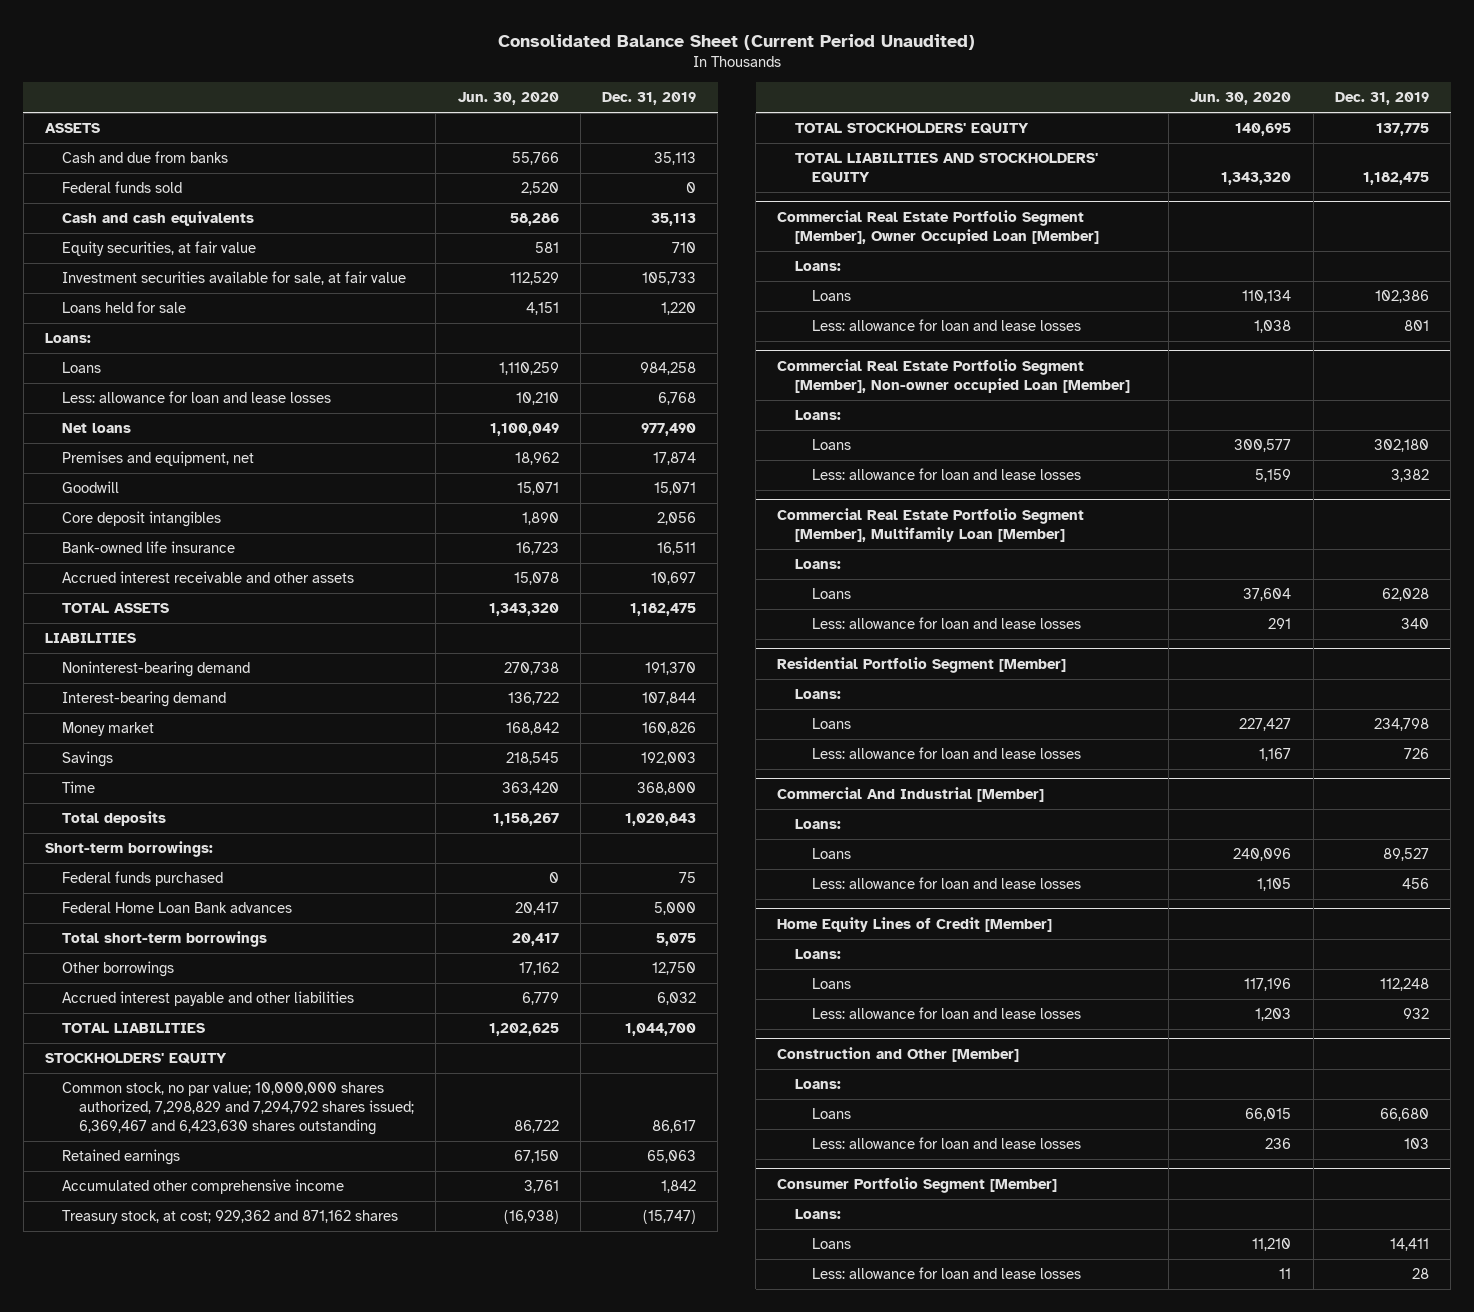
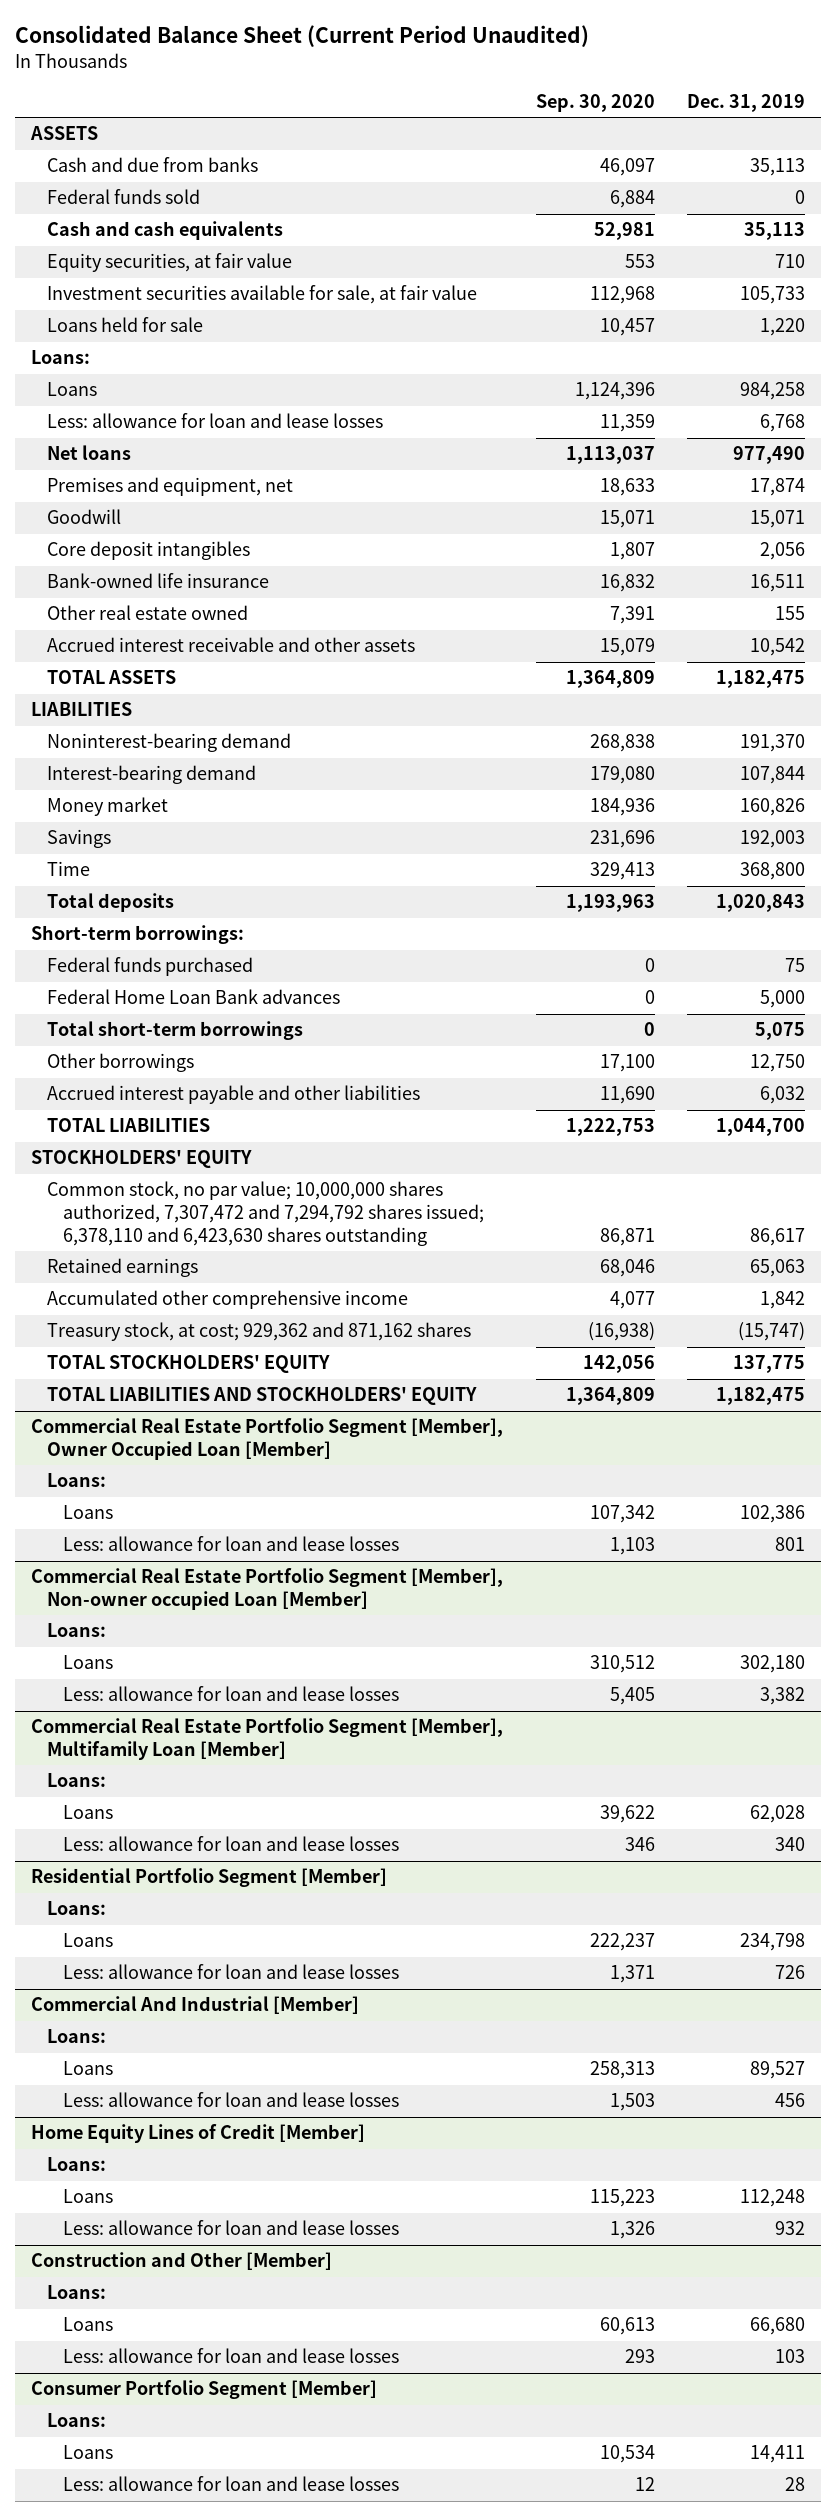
- | Jun. 30, 2020 | Dec. 31, 2019
+ | Sep. 30, 2020 | Dec. 31, 2019
- Accrued interest receivable and other assets | 15,078 | 10,697
+ Other real estate owned | 7,391 | 155
+ Accrued interest receivable and other assets | 15,079 | 10,542
- Common stock, no par value; 10,000,000 shares authorized, 7,298,829 and 7,294,792 shares issued; 6,369,467 and 6,423,630 shares outstanding | 86,722 | 86,617
+ Common stock, no par value; 10,000,000 shares authorized, 7,307,472 and 7,294,792 shares issued; 6,378,110 and 6,423,630 shares outstanding | 86,871 | 86,617

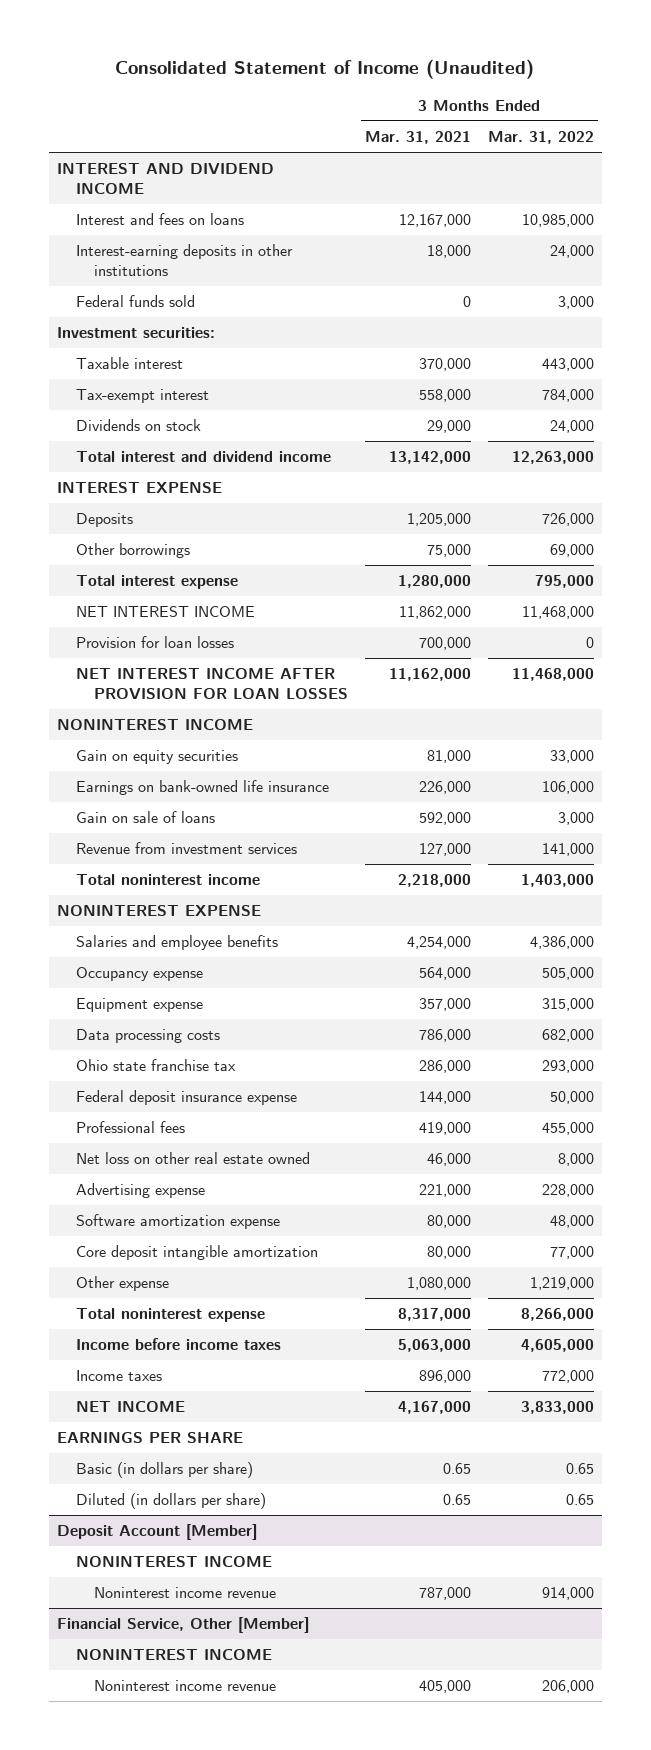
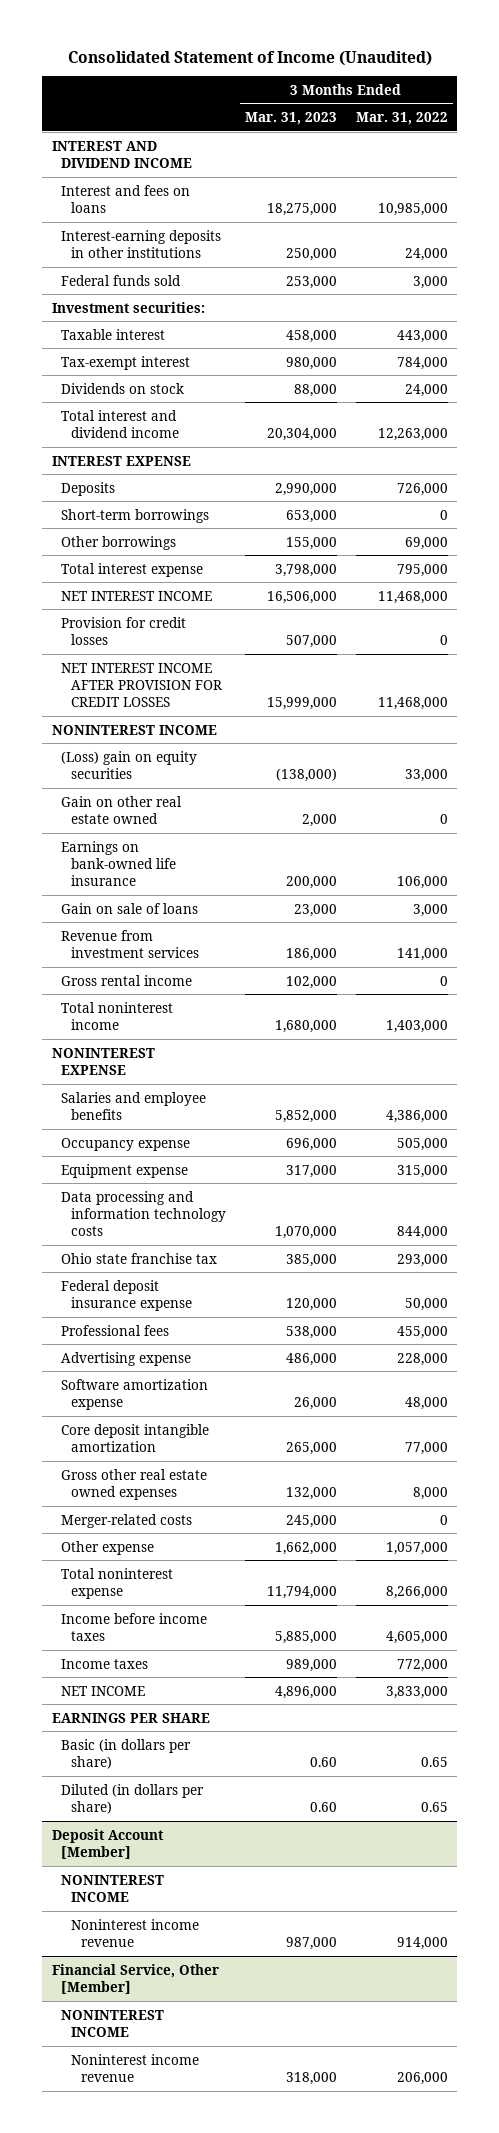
- | 3 Months Ended Mar. 31, 2021 | 3 Months Ended Mar. 31, 2022
+ | 3 Months Ended Mar. 31, 2023 | 3 Months Ended Mar. 31, 2022
+ Short-term borrowings | 653,000 | 0
- Provision for loan losses | 700,000 | 0
- NET INTEREST INCOME AFTER PROVISION FOR LOAN LOSSES | 11,162,000 | 11,468,000
+ Provision for credit losses | 507,000 | 0
+ NET INTEREST INCOME AFTER PROVISION FOR CREDIT LOSSES | 15,999,000 | 11,468,000
- Gain on equity securities | 81,000 | 33,000
+ (Loss) gain on equity securities | (138,000) | 33,000
+ Gain on other real estate owned | 2,000 | 0
+ Gross rental income | 102,000 | 0
- Data processing costs | 786,000 | 682,000
+ Data processing and information technology costs | 1,070,000 | 844,000
- Net loss on other real estate owned | 46,000 | 8,000
- Other expense | 1,080,000 | 1,219,000
+ Gross other real estate owned expenses | 132,000 | 8,000
+ Merger-related costs | 245,000 | 0
+ Other expense | 1,662,000 | 1,057,000

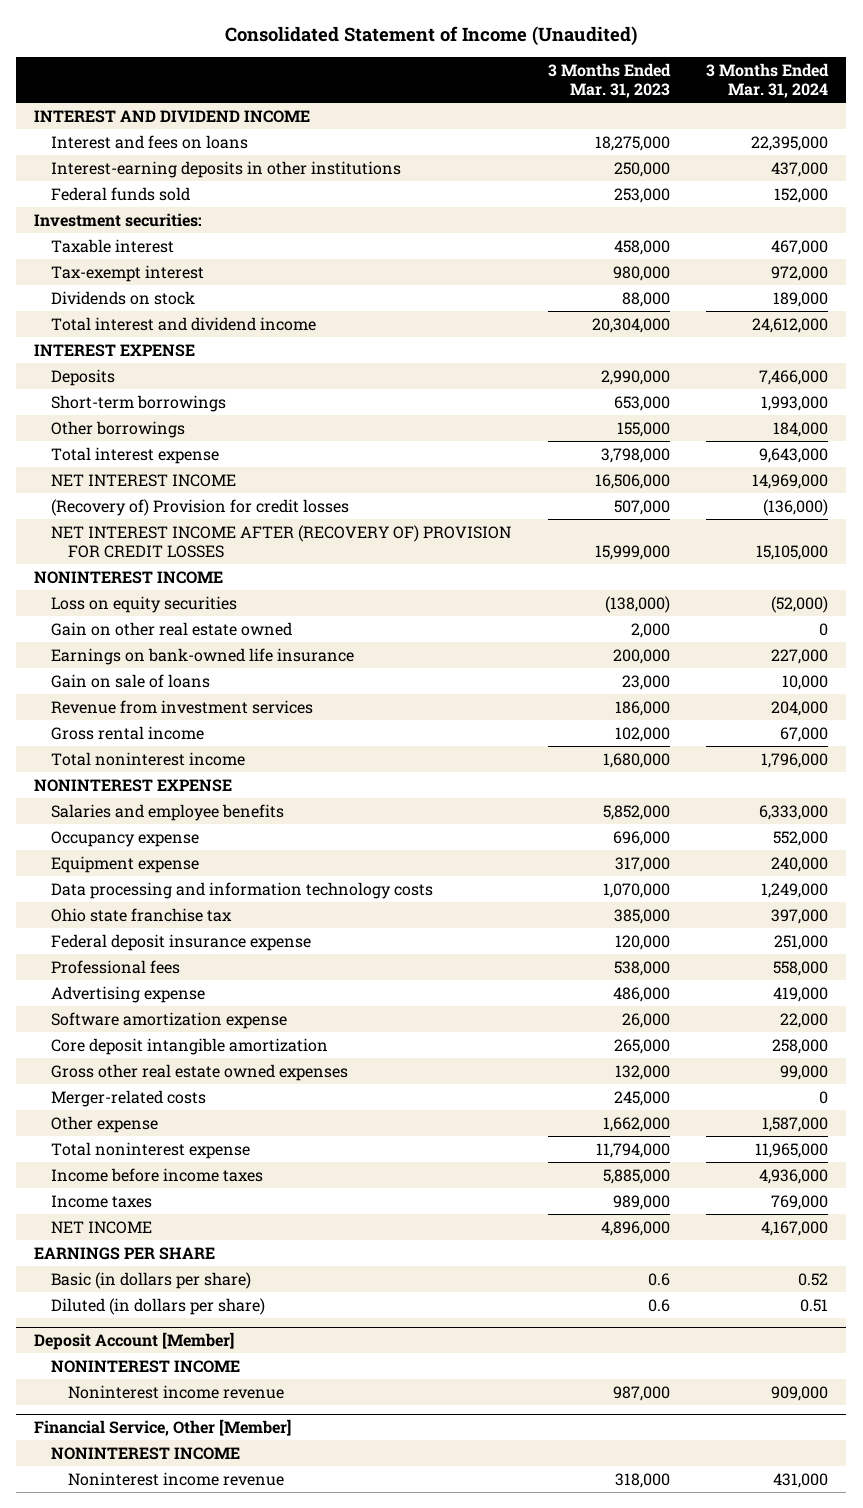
- | 3 Months Ended Mar. 31, 2023 | 3 Months Ended Mar. 31, 2022
+ | 3 Months Ended Mar. 31, 2023 | 3 Months Ended Mar. 31, 2024
- Provision for credit losses | 507,000 | 0
- NET INTEREST INCOME AFTER PROVISION FOR CREDIT LOSSES | 15,999,000 | 11,468,000
+ (Recovery of) Provision for credit losses | 507,000 | (136,000)
+ NET INTEREST INCOME AFTER (RECOVERY OF) PROVISION FOR CREDIT LOSSES | 15,999,000 | 15,105,000
- (Loss) gain on equity securities | (138,000) | 33,000
+ Loss on equity securities | (138,000) | (52,000)
- Basic (in dollars per share) | 0.60 | 0.65
- Diluted (in dollars per share) | 0.60 | 0.65
+ Basic (in dollars per share) | 0.6 | 0.52
+ Diluted (in dollars per share) | 0.6 | 0.51

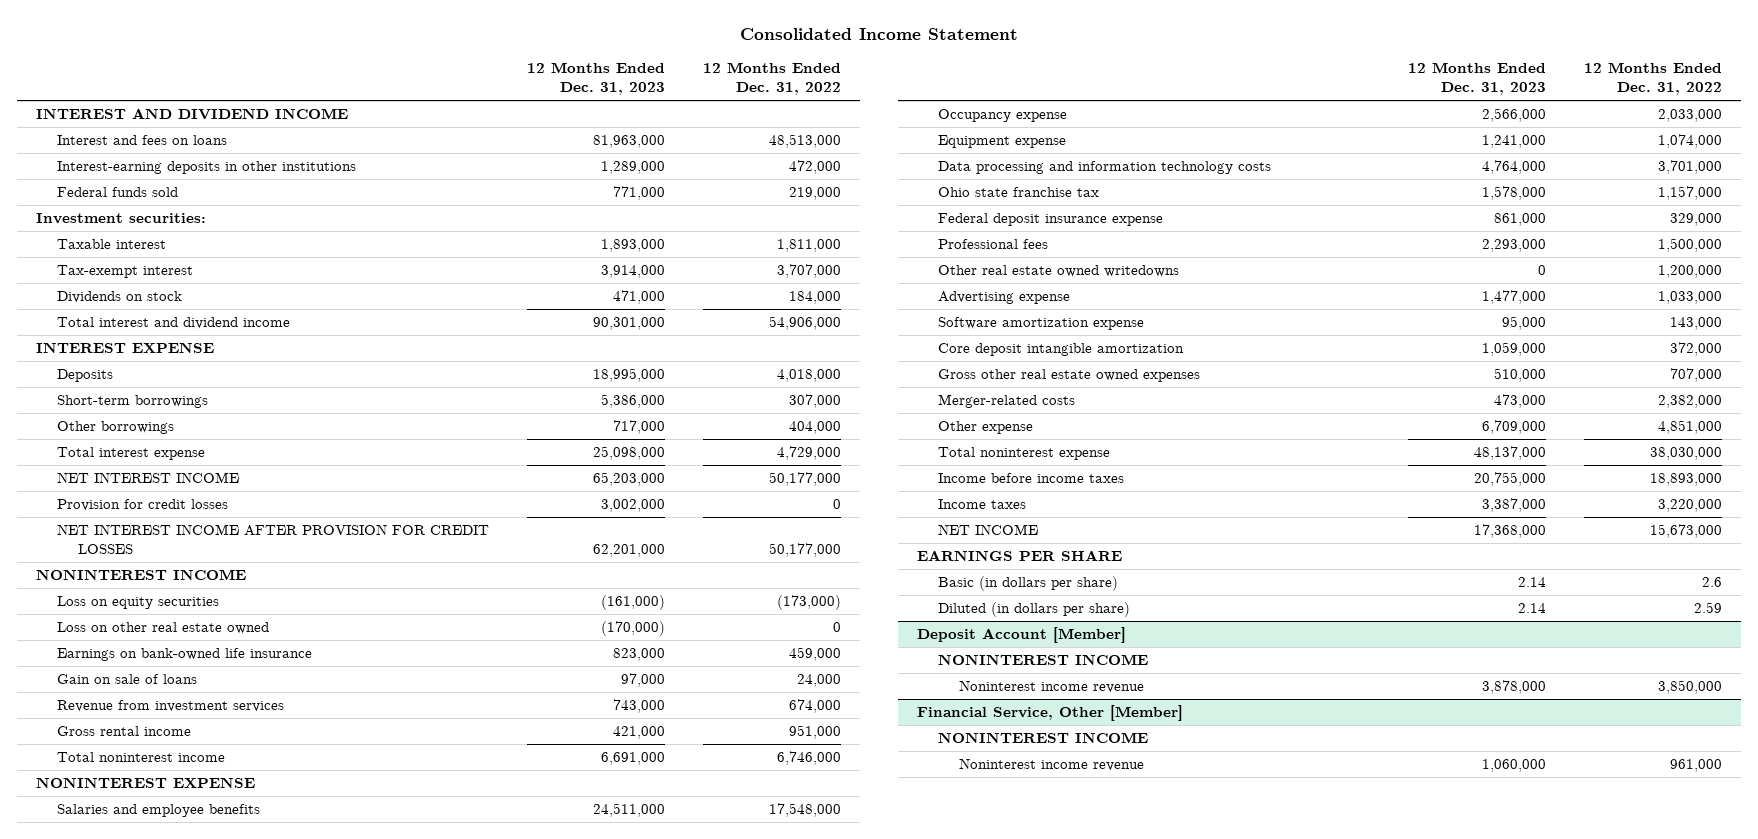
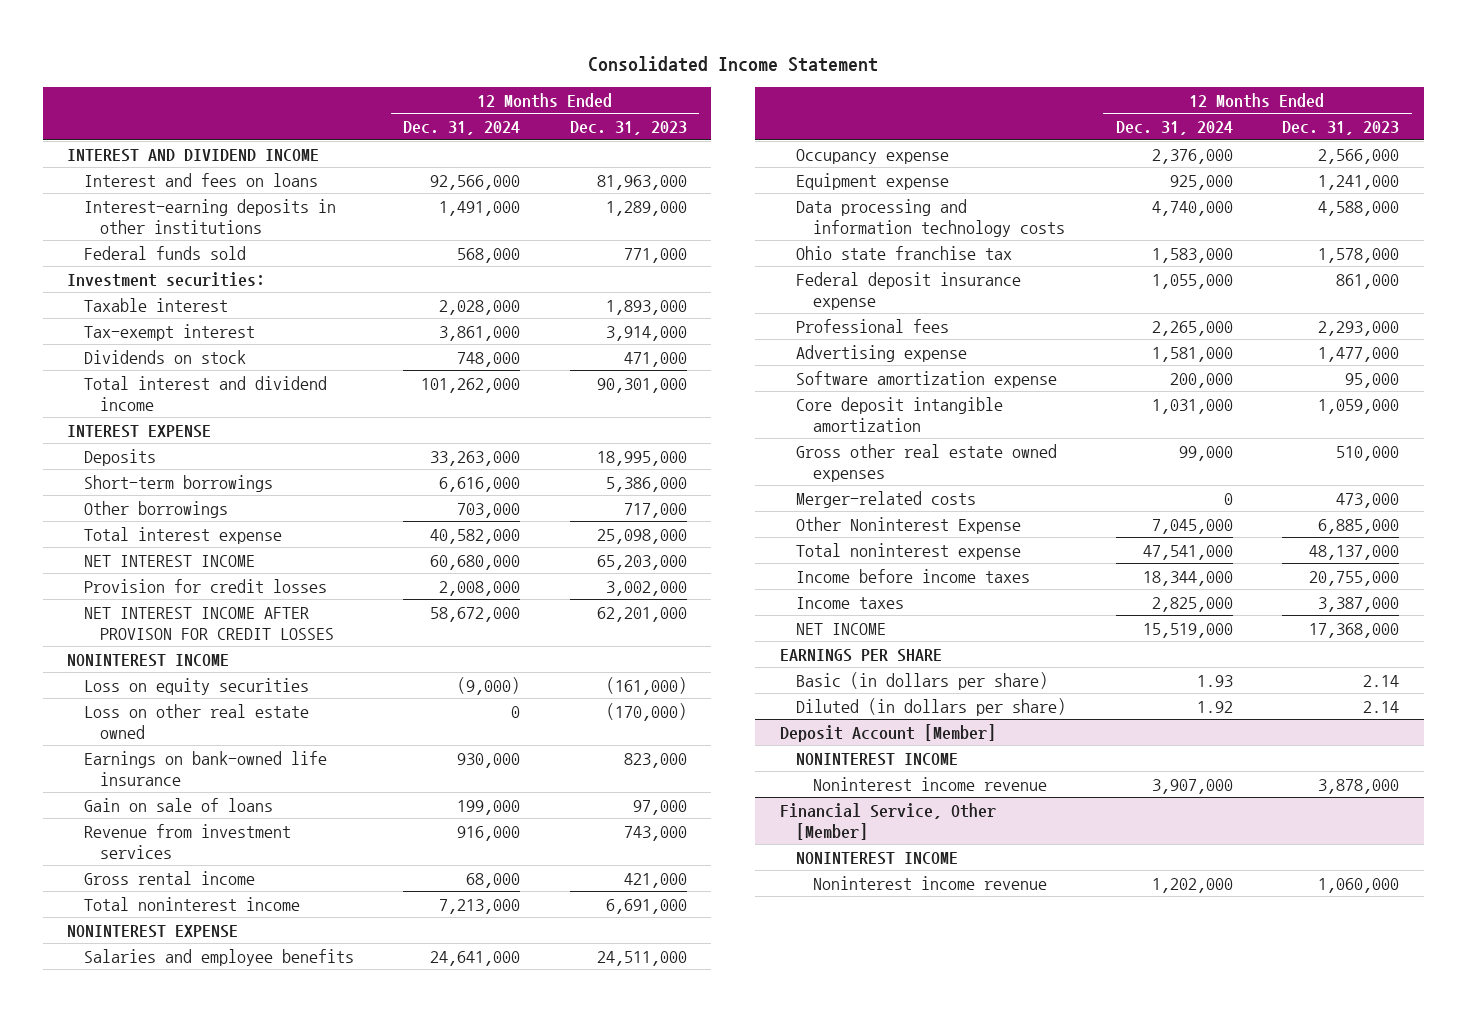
- | 12 Months Ended Dec. 31, 2023 | 12 Months Ended Dec. 31, 2022
+ | 12 Months Ended Dec. 31, 2024 | 12 Months Ended Dec. 31, 2023
- NET INTEREST INCOME AFTER PROVISION FOR CREDIT LOSSES | 62,201,000 | 50,177,000
+ NET INTEREST INCOME AFTER PROVISON FOR CREDIT LOSSES | 58,672,000 | 62,201,000
- Data processing and information technology costs | 4,764,000 | 3,701,000
+ Data processing and information technology costs | 4,740,000 | 4,588,000
- Other real estate owned writedowns | 0 | 1,200,000
- Other expense | 6,709,000 | 4,851,000
+ Other Noninterest Expense | 7,045,000 | 6,885,000

